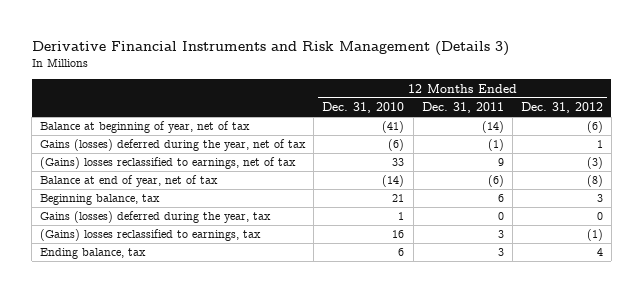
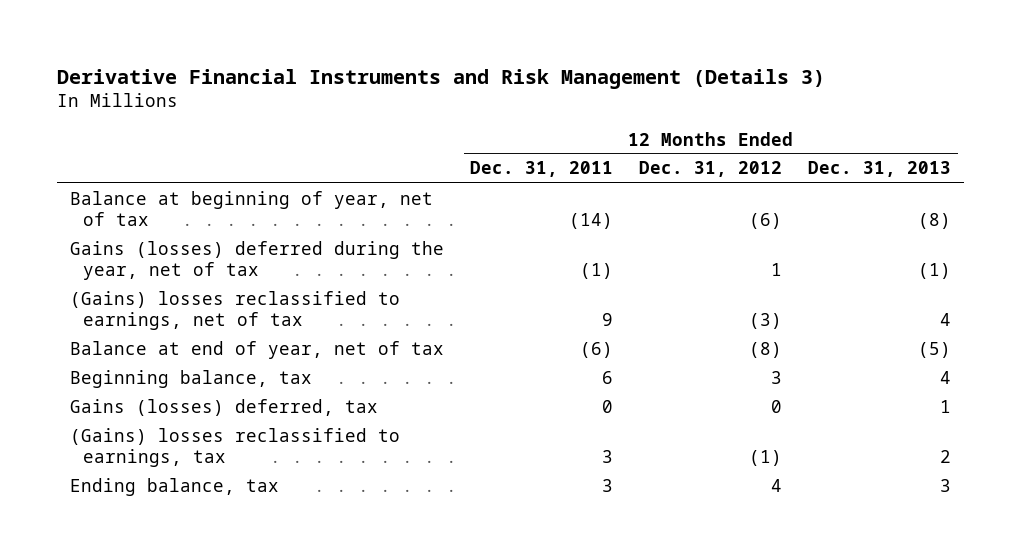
- | 12 Months Ended Dec. 31, 2010 | 12 Months Ended Dec. 31, 2011 | 12 Months Ended Dec. 31, 2012
+ | 12 Months Ended Dec. 31, 2011 | 12 Months Ended Dec. 31, 2012 | 12 Months Ended Dec. 31, 2013
- Gains (losses) deferred during the year, tax | 1 | 0 | 0
+ Gains (losses) deferred, tax | 0 | 0 | 1

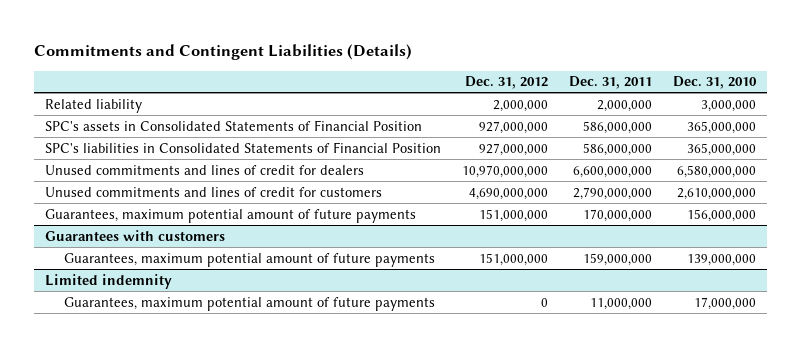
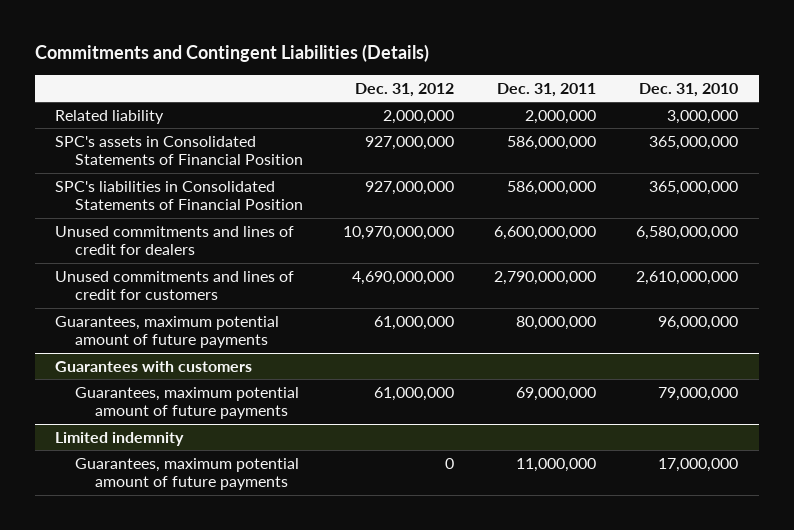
- Guarantees, maximum potential amount of future payments | 151,000,000 | 170,000,000 | 156,000,000
+ Guarantees, maximum potential amount of future payments | 61,000,000 | 80,000,000 | 96,000,000
@ Guarantees with customers
- Guarantees, maximum potential amount of future payments | 151,000,000 | 159,000,000 | 139,000,000
+ Guarantees, maximum potential amount of future payments | 61,000,000 | 69,000,000 | 79,000,000

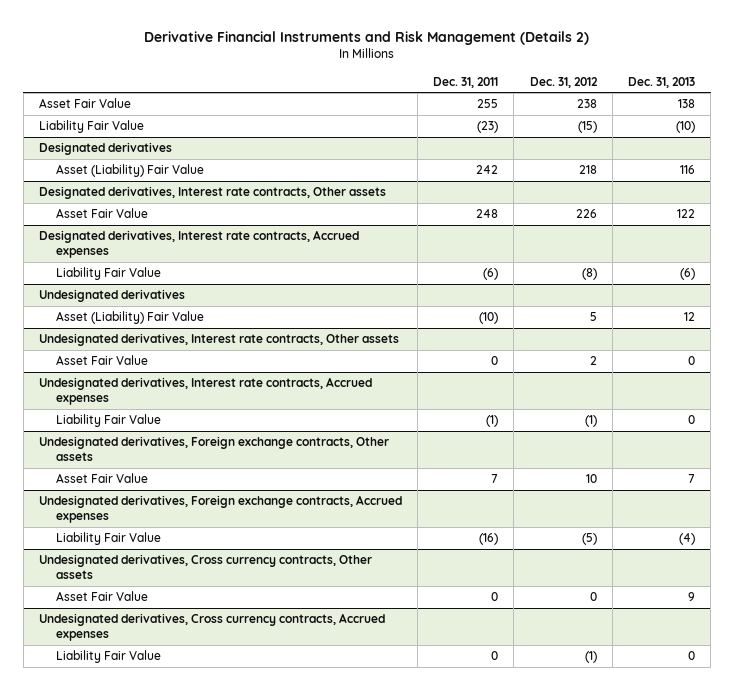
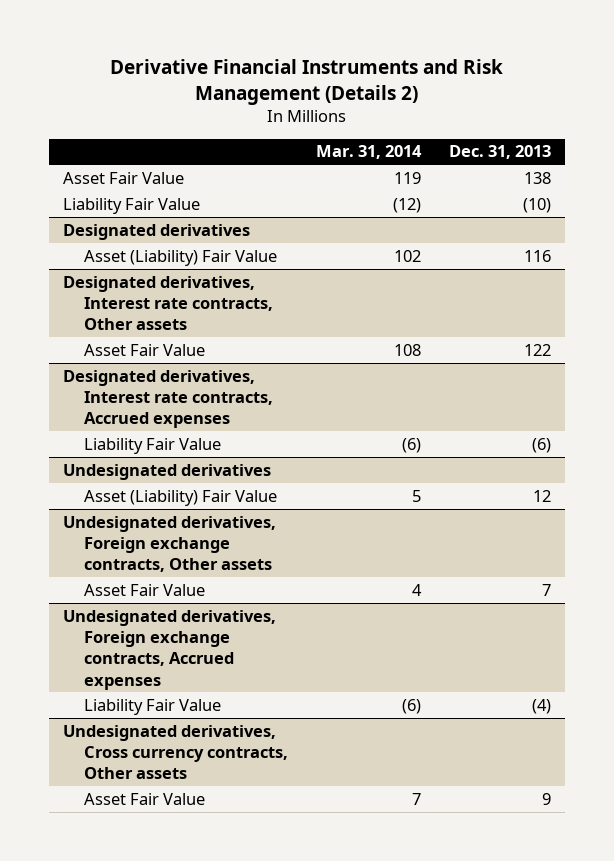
- | Dec. 31, 2011 | Dec. 31, 2012 | Dec. 31, 2013
+ | Mar. 31, 2014 | Dec. 31, 2013
- Undesignated derivatives, Interest rate contracts, Other assets
- Asset Fair Value | 0 | 2 | 0
- Undesignated derivatives, Interest rate contracts, Accrued expenses
- Liability Fair Value | (1) | (1) | 0
- Undesignated derivatives, Cross currency contracts, Accrued expenses
- Liability Fair Value | 0 | (1) | 0

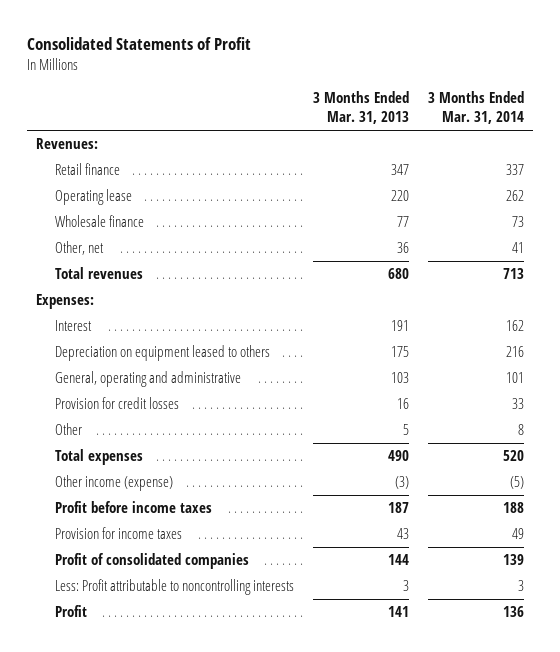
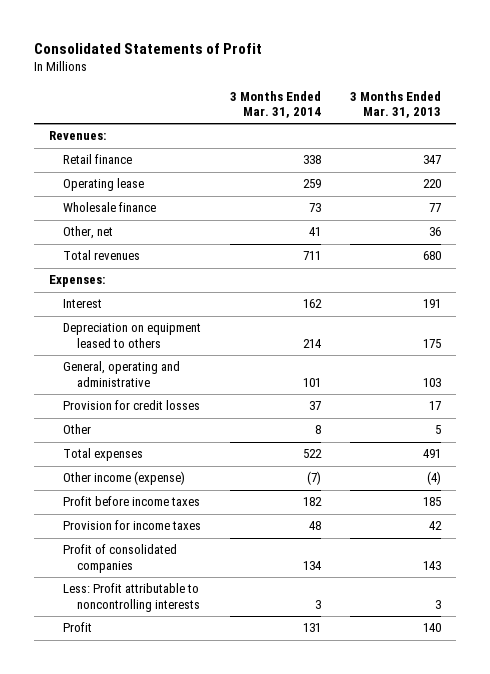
- | 3 Months Ended Mar. 31, 2013 | 3 Months Ended Mar. 31, 2014
+ | 3 Months Ended Mar. 31, 2014 | 3 Months Ended Mar. 31, 2013
- Retail finance | 347 | 337
- Operating lease | 220 | 262
+ Retail finance | 338 | 347
+ Operating lease | 259 | 220
- Total revenues | 680 | 713
+ Total revenues | 711 | 680
- Depreciation on equipment leased to others | 175 | 216
+ Depreciation on equipment leased to others | 214 | 175
- Provision for credit losses | 16 | 33
+ Provision for credit losses | 37 | 17
- Total expenses | 490 | 520
- Other income (expense) | (3) | (5)
- Profit before income taxes | 187 | 188
- Provision for income taxes | 43 | 49
- Profit of consolidated companies | 144 | 139
+ Total expenses | 522 | 491
+ Other income (expense) | (7) | (4)
+ Profit before income taxes | 182 | 185
+ Provision for income taxes | 48 | 42
+ Profit of consolidated companies | 134 | 143
- Profit | 141 | 136
+ Profit | 131 | 140

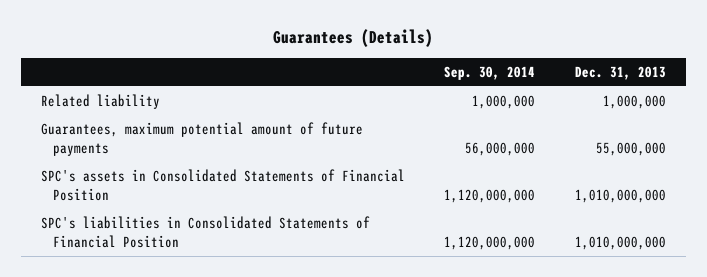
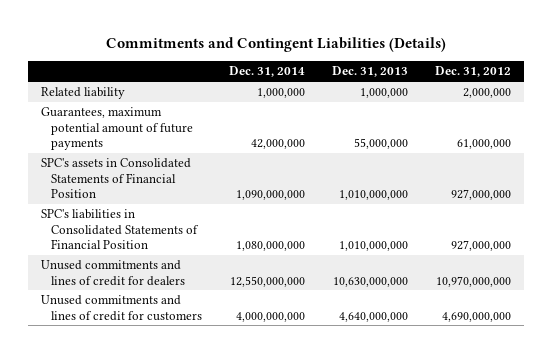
- Guarantees (Details)
+ Commitments and Contingent Liabilities (Details)
- | Sep. 30, 2014 | Dec. 31, 2013
+ | Dec. 31, 2014 | Dec. 31, 2013 | Dec. 31, 2012
+ Unused commitments and lines of credit for dealers | 12,550,000,000 | 10,630,000,000 | 10,970,000,000
+ Unused commitments and lines of credit for customers | 4,000,000,000 | 4,640,000,000 | 4,690,000,000

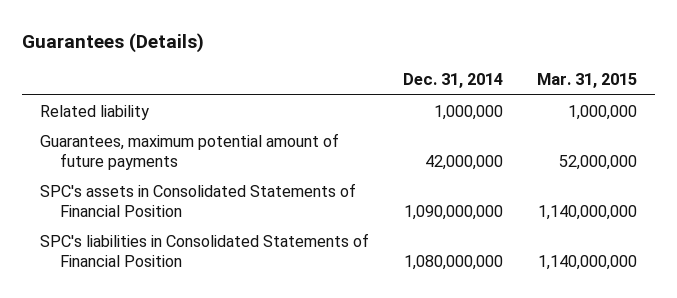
- Commitments and Contingent Liabilities (Details)
+ Guarantees (Details)
- | Dec. 31, 2014 | Dec. 31, 2013 | Dec. 31, 2012
+ | Dec. 31, 2014 | Mar. 31, 2015
- Unused commitments and lines of credit for dealers | 12,550,000,000 | 10,630,000,000 | 10,970,000,000
- Unused commitments and lines of credit for customers | 4,000,000,000 | 4,640,000,000 | 4,690,000,000

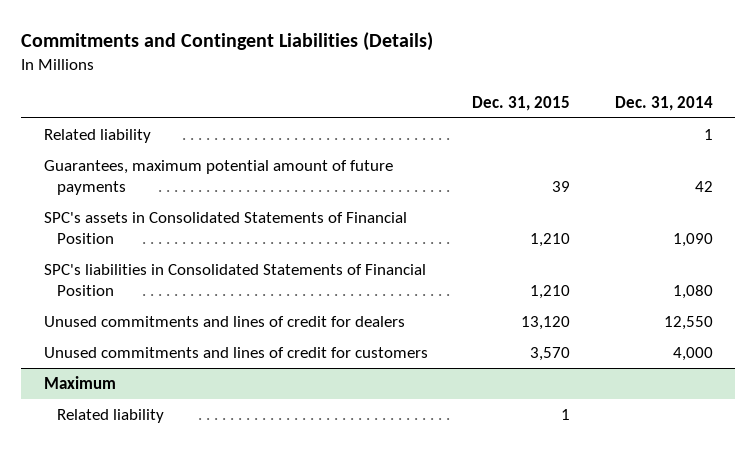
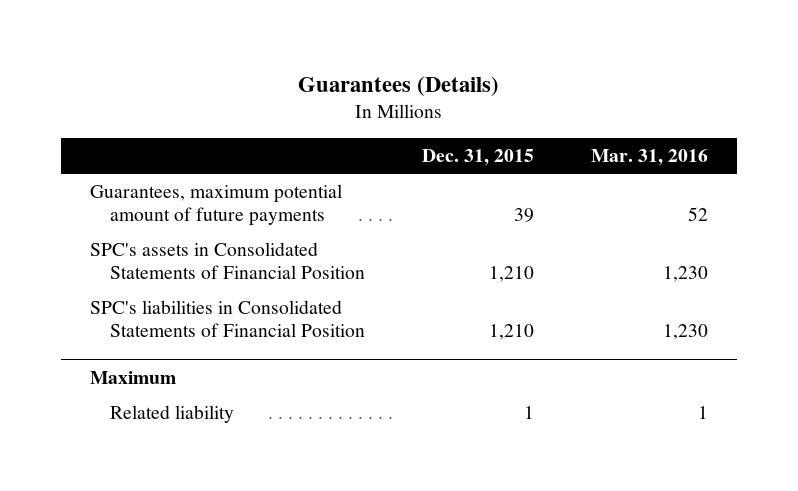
- Commitments and Contingent Liabilities (Details)
+ Guarantees (Details)
- | Dec. 31, 2015 | Dec. 31, 2014
+ | Dec. 31, 2015 | Mar. 31, 2016
- Related liability | | 1
- Unused commitments and lines of credit for dealers | 13,120 | 12,550
- Unused commitments and lines of credit for customers | 3,570 | 4,000

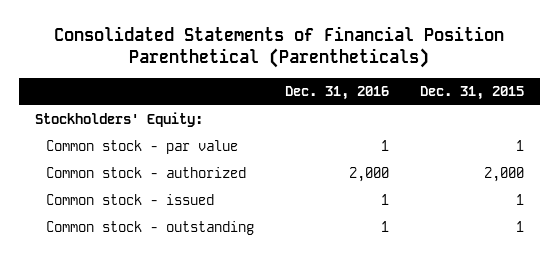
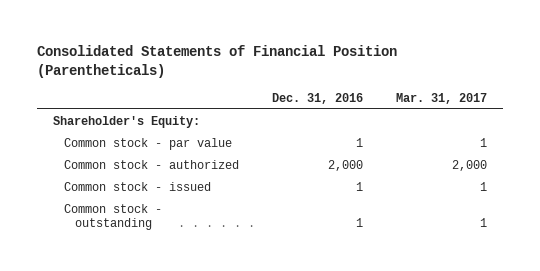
- Consolidated Statements of Financial Position Parenthetical (Parentheticals)
+ Consolidated Statements of Financial Position (Parentheticals)
- | Dec. 31, 2016 | Dec. 31, 2015
+ | Dec. 31, 2016 | Mar. 31, 2017
- Stockholders' Equity:
+ Shareholder's Equity:

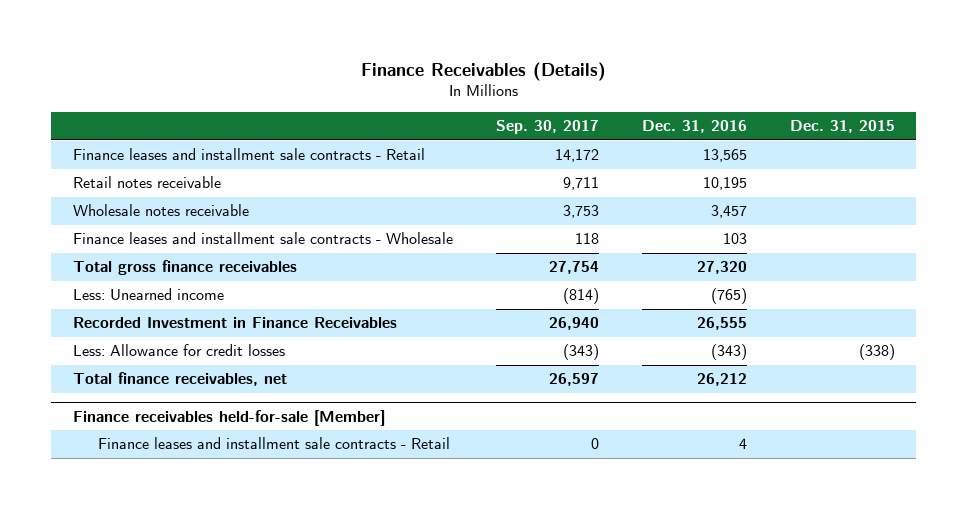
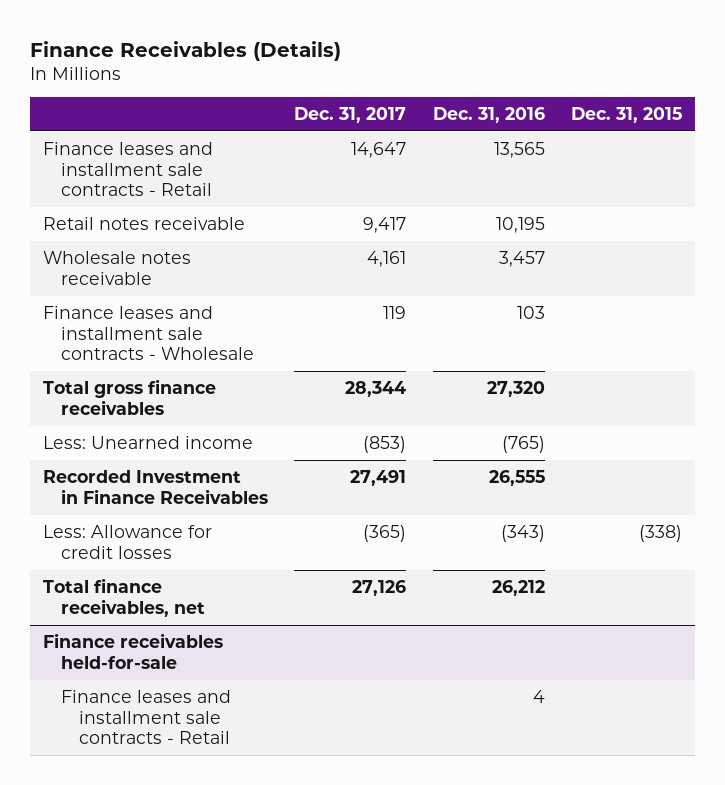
- | Sep. 30, 2017 | Dec. 31, 2016 | Dec. 31, 2015
+ | Dec. 31, 2017 | Dec. 31, 2016 | Dec. 31, 2015
- Finance receivables held-for-sale [Member]
+ Finance receivables held-for-sale

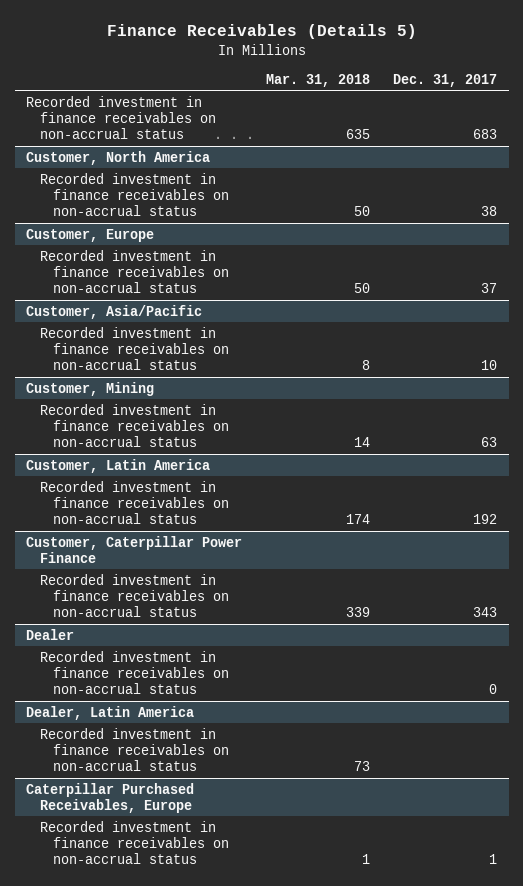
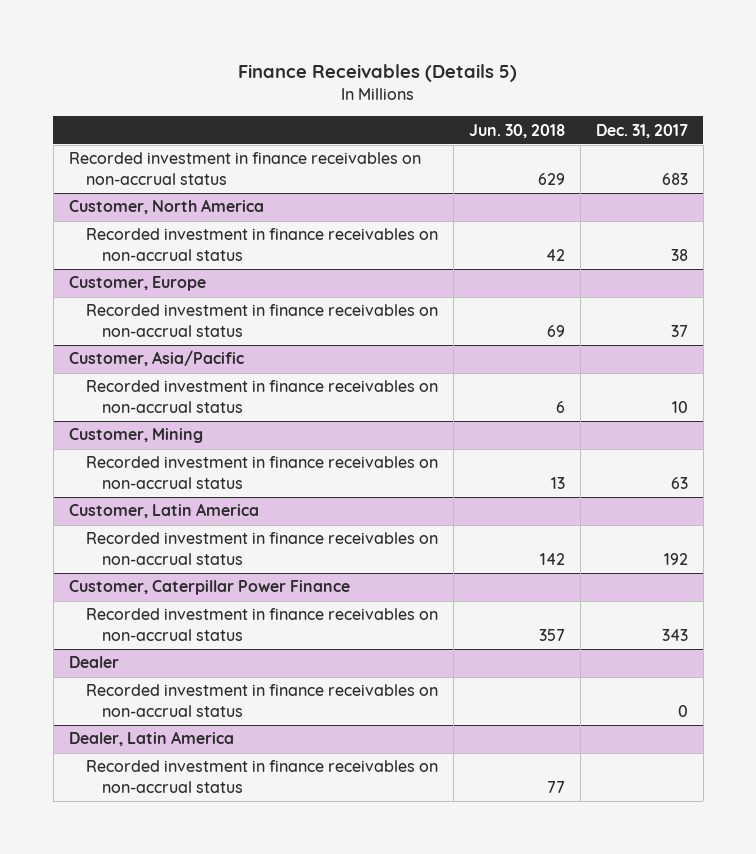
- | Mar. 31, 2018 | Dec. 31, 2017
+ | Jun. 30, 2018 | Dec. 31, 2017
- Caterpillar Purchased Receivables, Europe
- Recorded investment in finance receivables on non-accrual status | 1 | 1

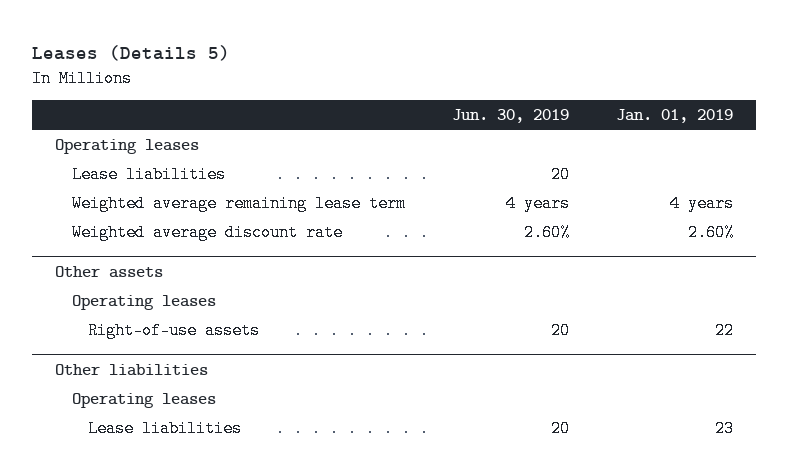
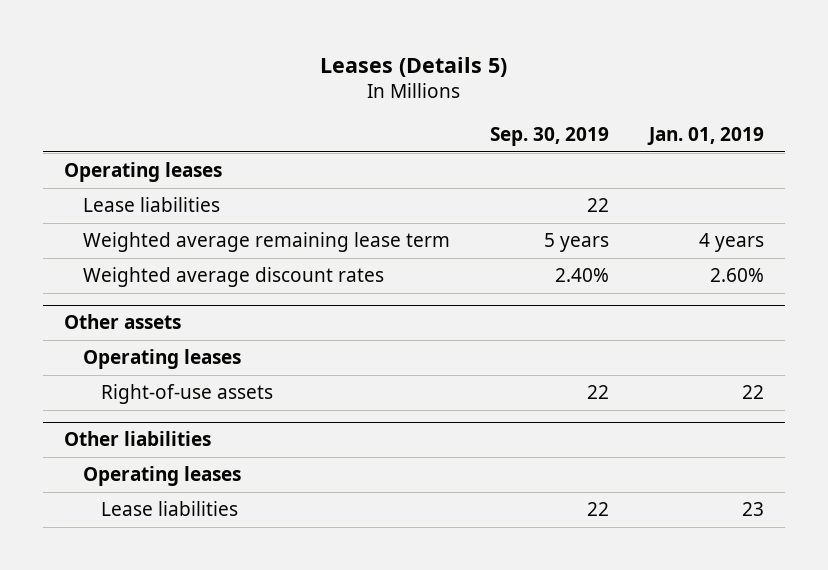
- | Jun. 30, 2019 | Jan. 01, 2019
+ | Sep. 30, 2019 | Jan. 01, 2019
- Weighted average discount rate | 2.60% | 2.60%
+ Weighted average discount rates | 2.40% | 2.60%

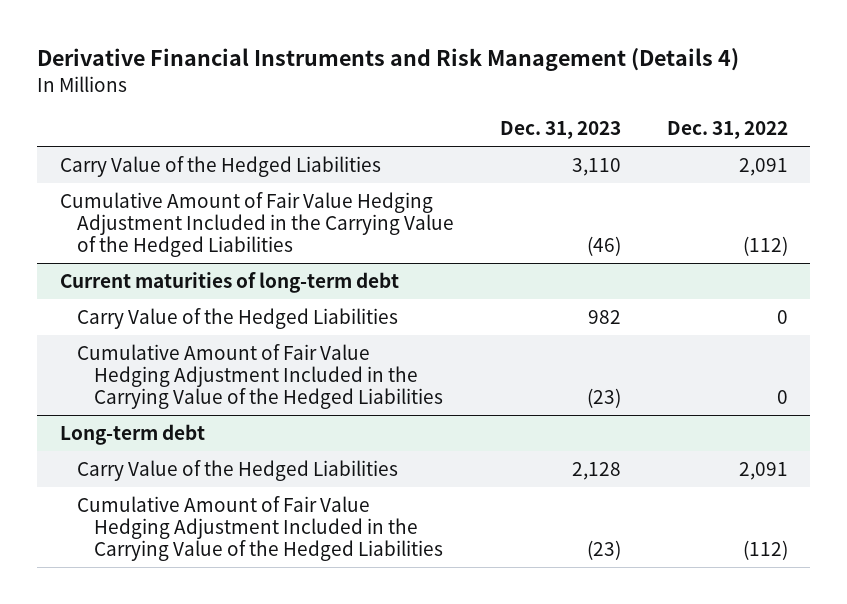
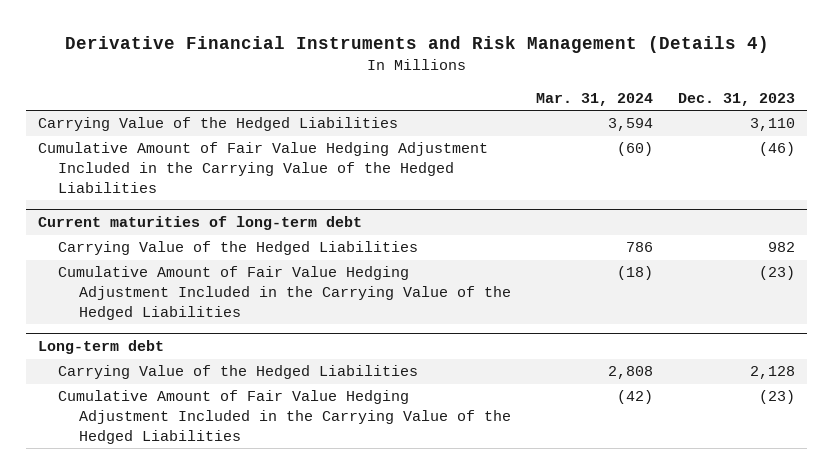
- | Dec. 31, 2023 | Dec. 31, 2022
+ | Mar. 31, 2024 | Dec. 31, 2023
- Carry Value of the Hedged Liabilities | 3,110 | 2,091
+ Carrying Value of the Hedged Liabilities | 3,594 | 3,110
@ Current maturities of long-term debt
- Carry Value of the Hedged Liabilities | 982 | 0
+ Carrying Value of the Hedged Liabilities | 786 | 982
@ Long-term debt
- Carry Value of the Hedged Liabilities | 2,128 | 2,091
+ Carrying Value of the Hedged Liabilities | 2,808 | 2,128

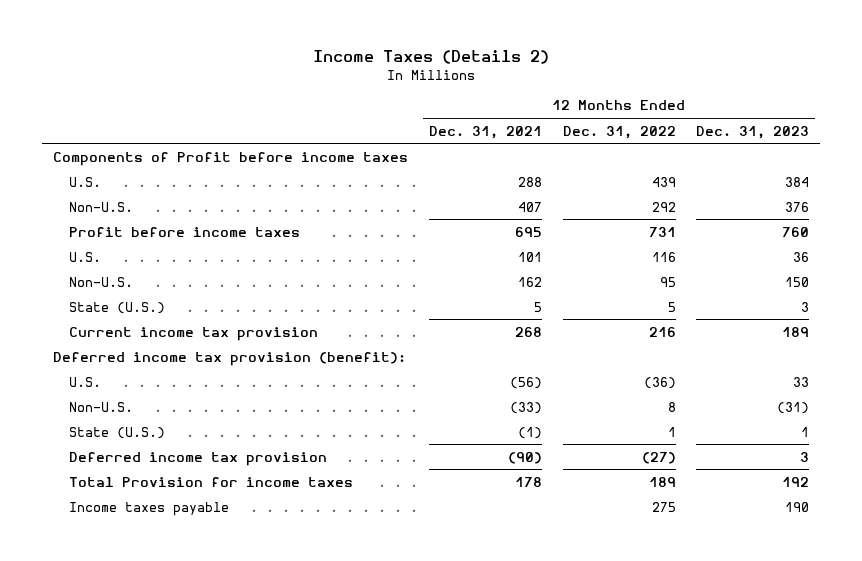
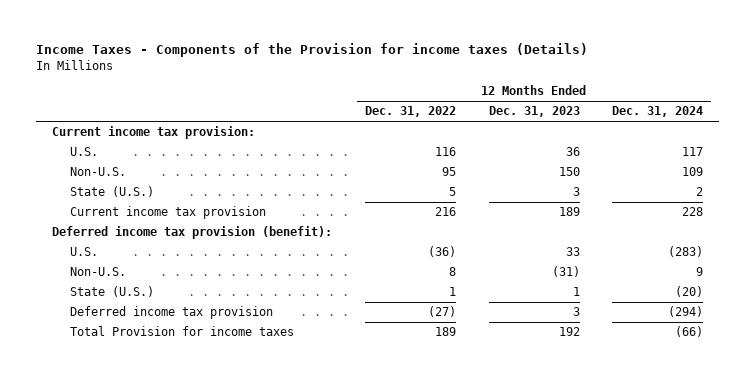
- Income Taxes (Details 2)
+ Income Taxes - Components of the Provision for income taxes (Details)
- | 12 Months Ended Dec. 31, 2021 | 12 Months Ended Dec. 31, 2022 | 12 Months Ended Dec. 31, 2023
+ | 12 Months Ended Dec. 31, 2022 | 12 Months Ended Dec. 31, 2023 | 12 Months Ended Dec. 31, 2024
- Components of Profit before income taxes
- U.S. | 288 | 439 | 384
- Non-U.S. | 407 | 292 | 376
- Profit before income taxes | 695 | 731 | 760
+ Current income tax provision:
- Income taxes payable | | 275 | 190

